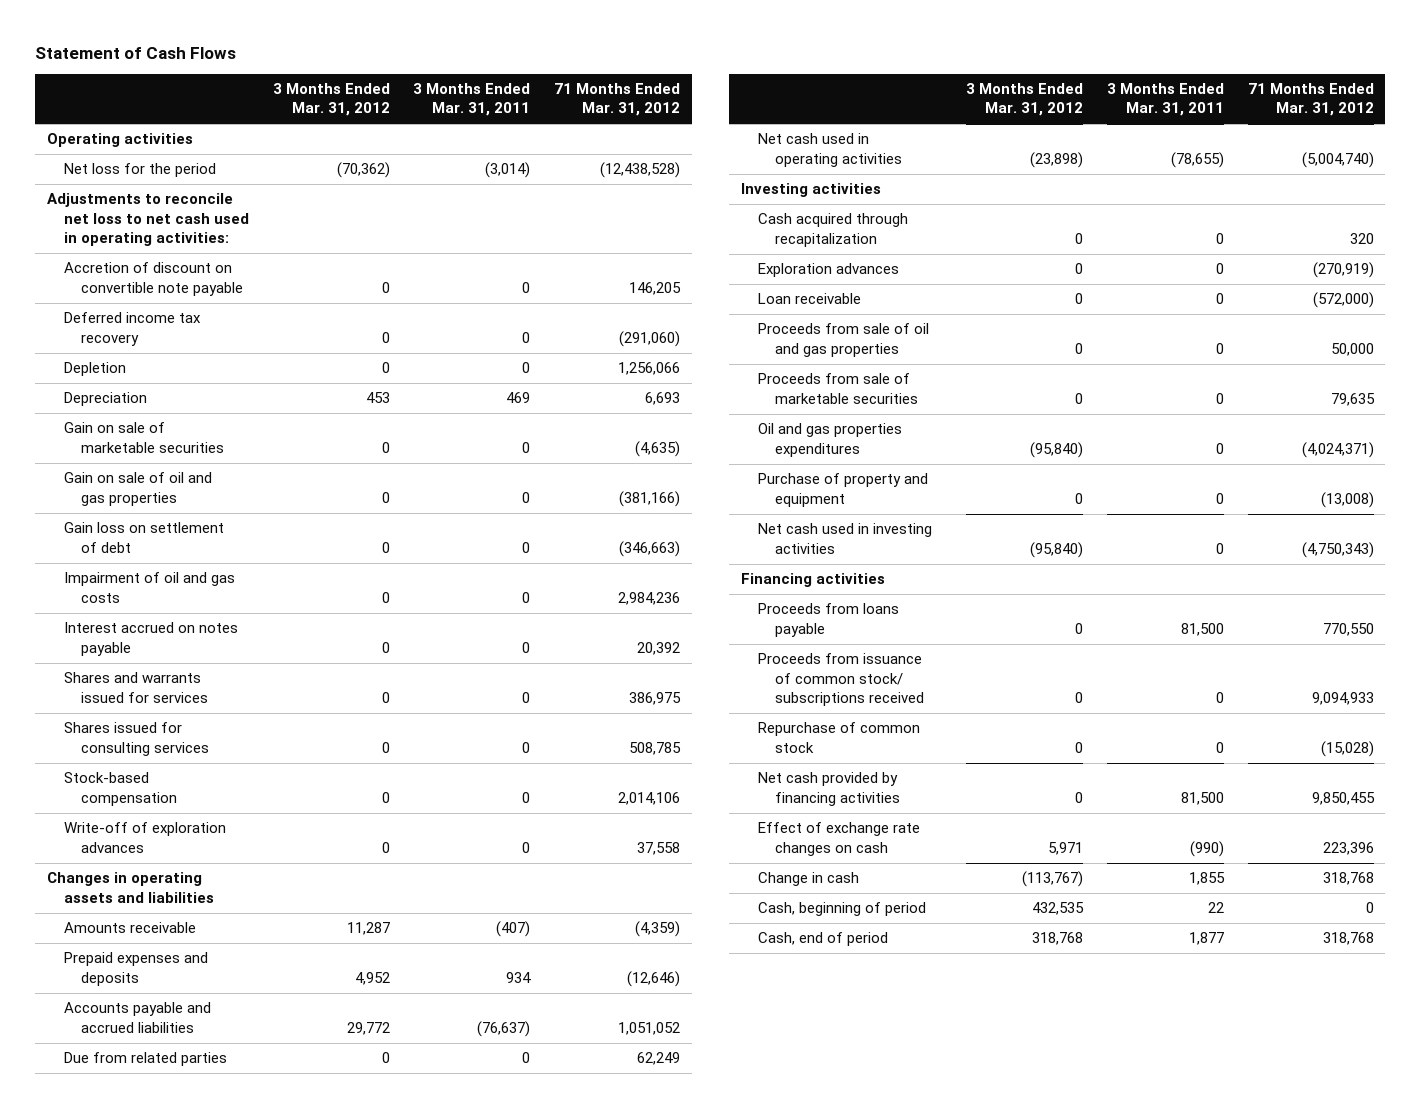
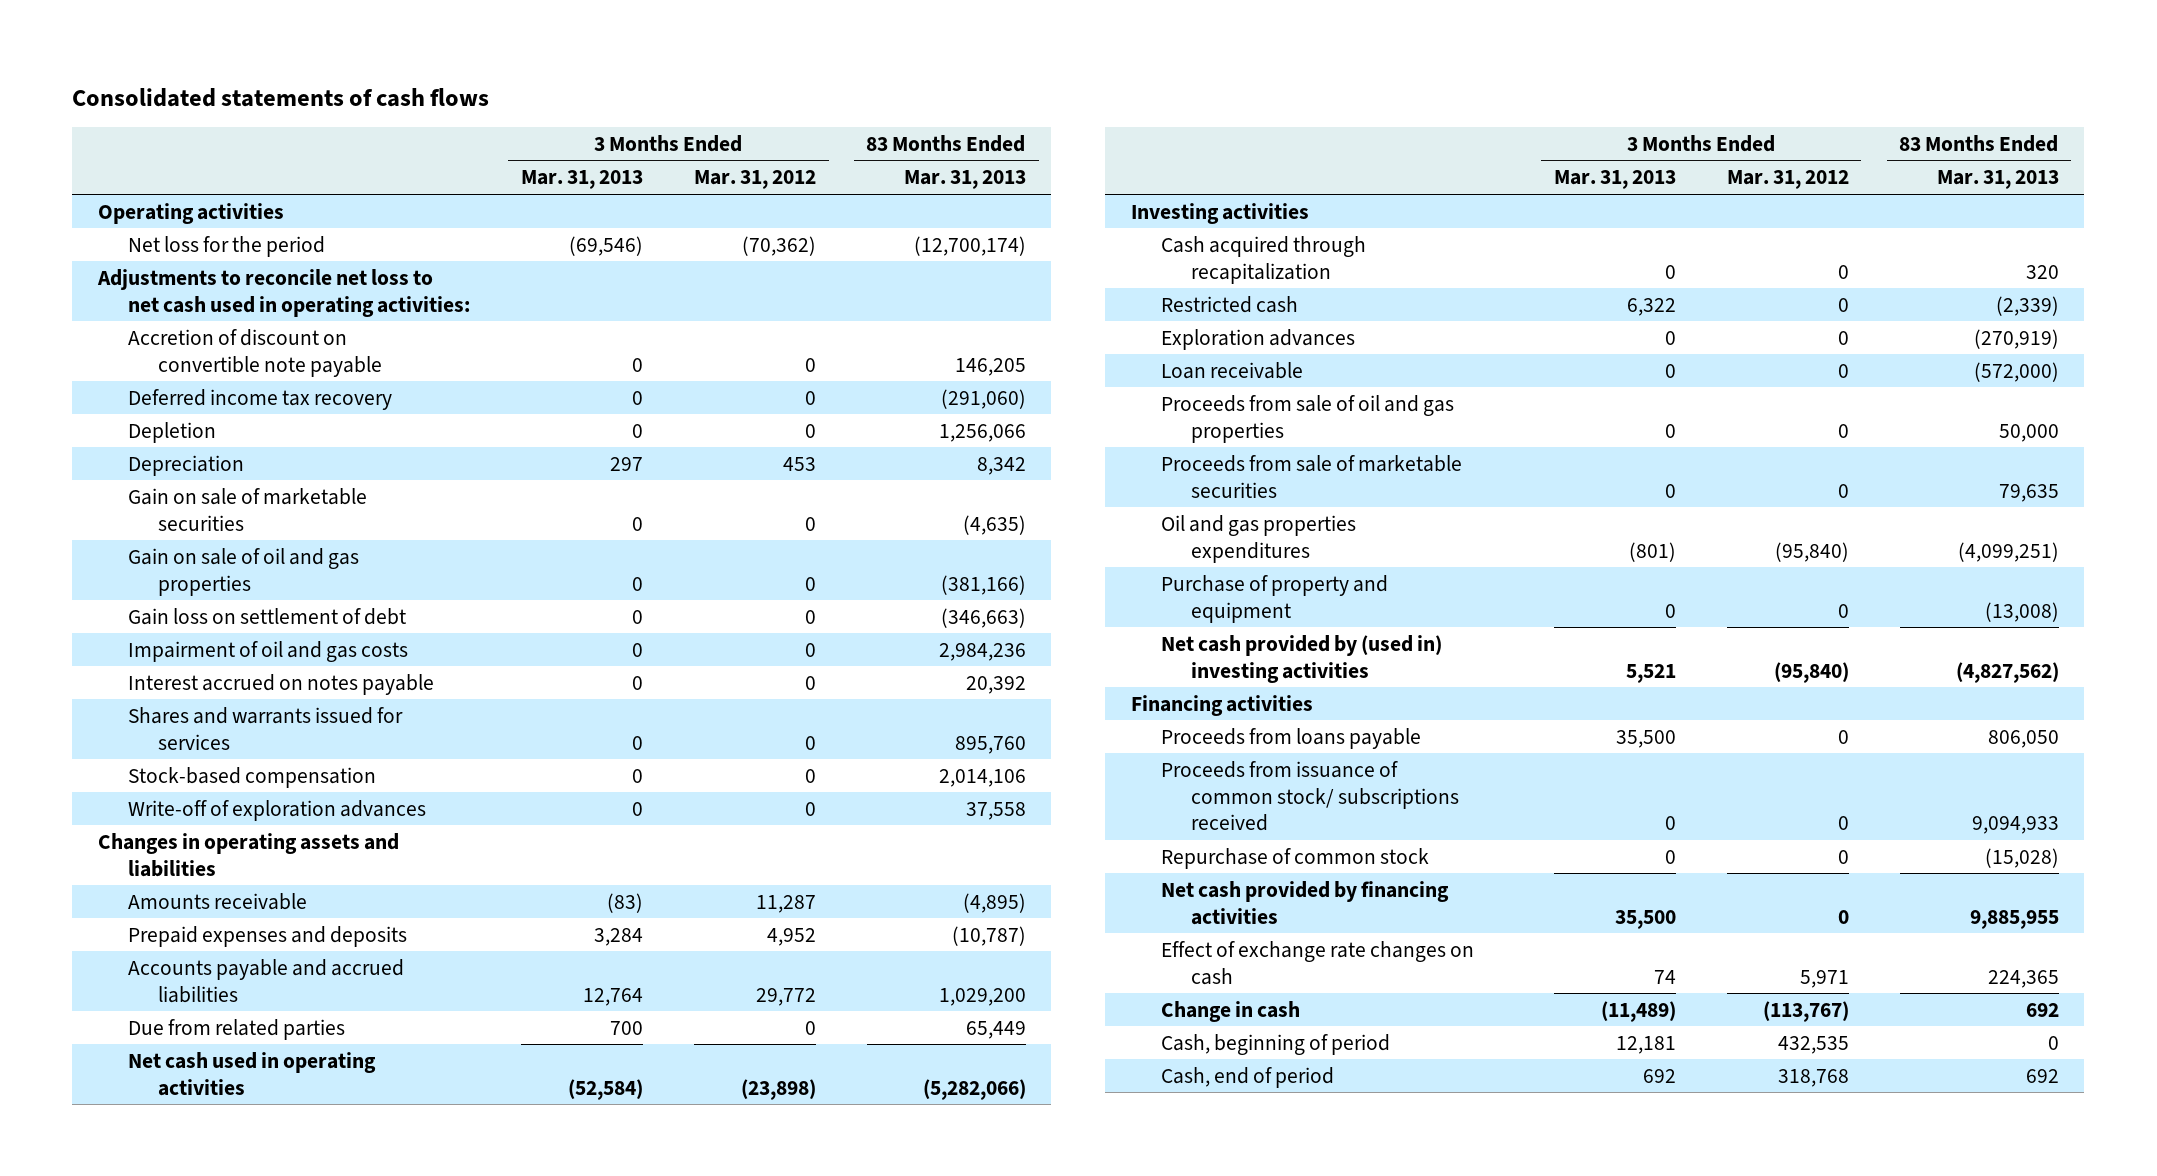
- Statement of Cash Flows
+ Consolidated statements of cash flows
- | 3 Months Ended Mar. 31, 2012 | 3 Months Ended Mar. 31, 2011 | 71 Months Ended Mar. 31, 2012
+ | 3 Months Ended Mar. 31, 2013 | 3 Months Ended Mar. 31, 2012 | 83 Months Ended Mar. 31, 2013
- Shares issued for consulting services | 0 | 0 | 508,785
+ Restricted cash | 6,322 | 0 | (2,339)
- Net cash used in investing activities | (95,840) | 0 | (4,750,343)
+ Net cash provided by (used in) investing activities | 5,521 | (95,840) | (4,827,562)

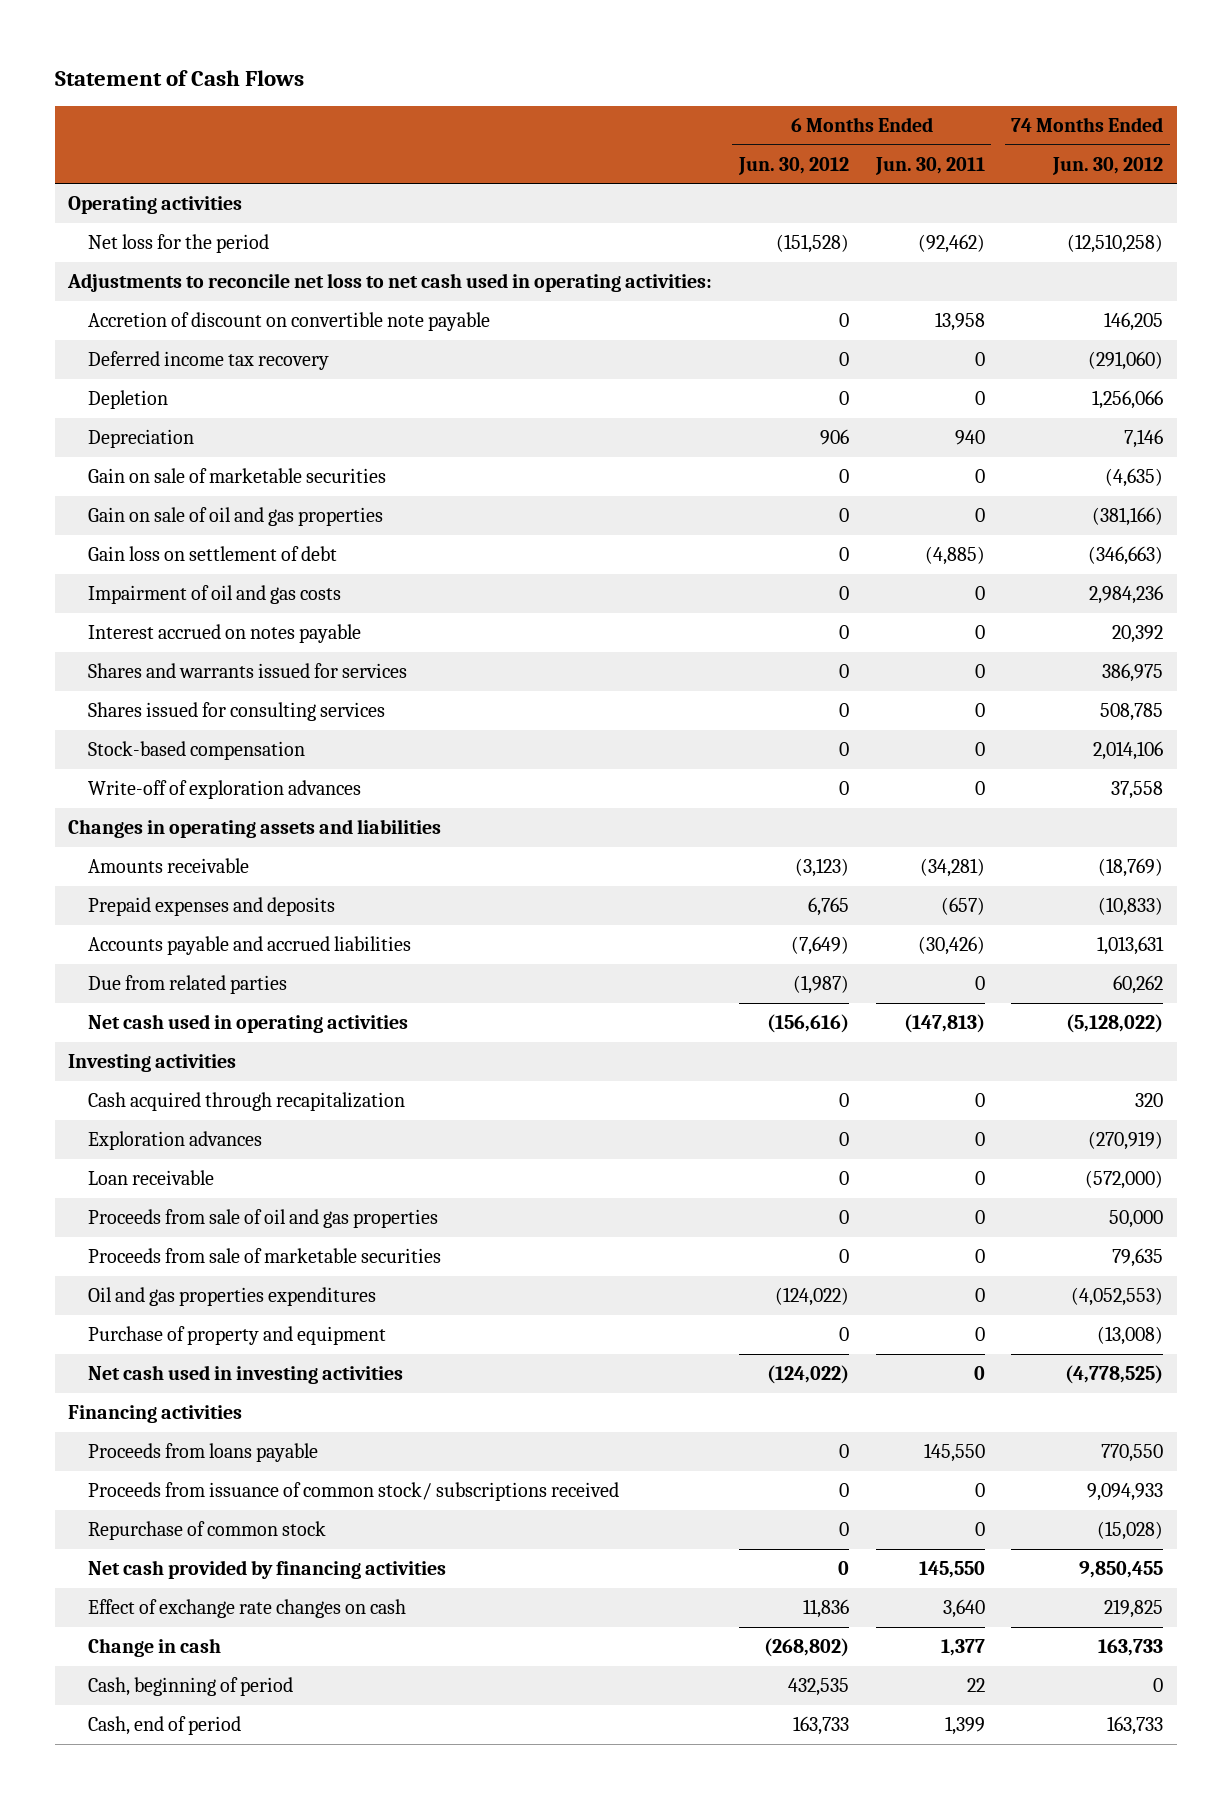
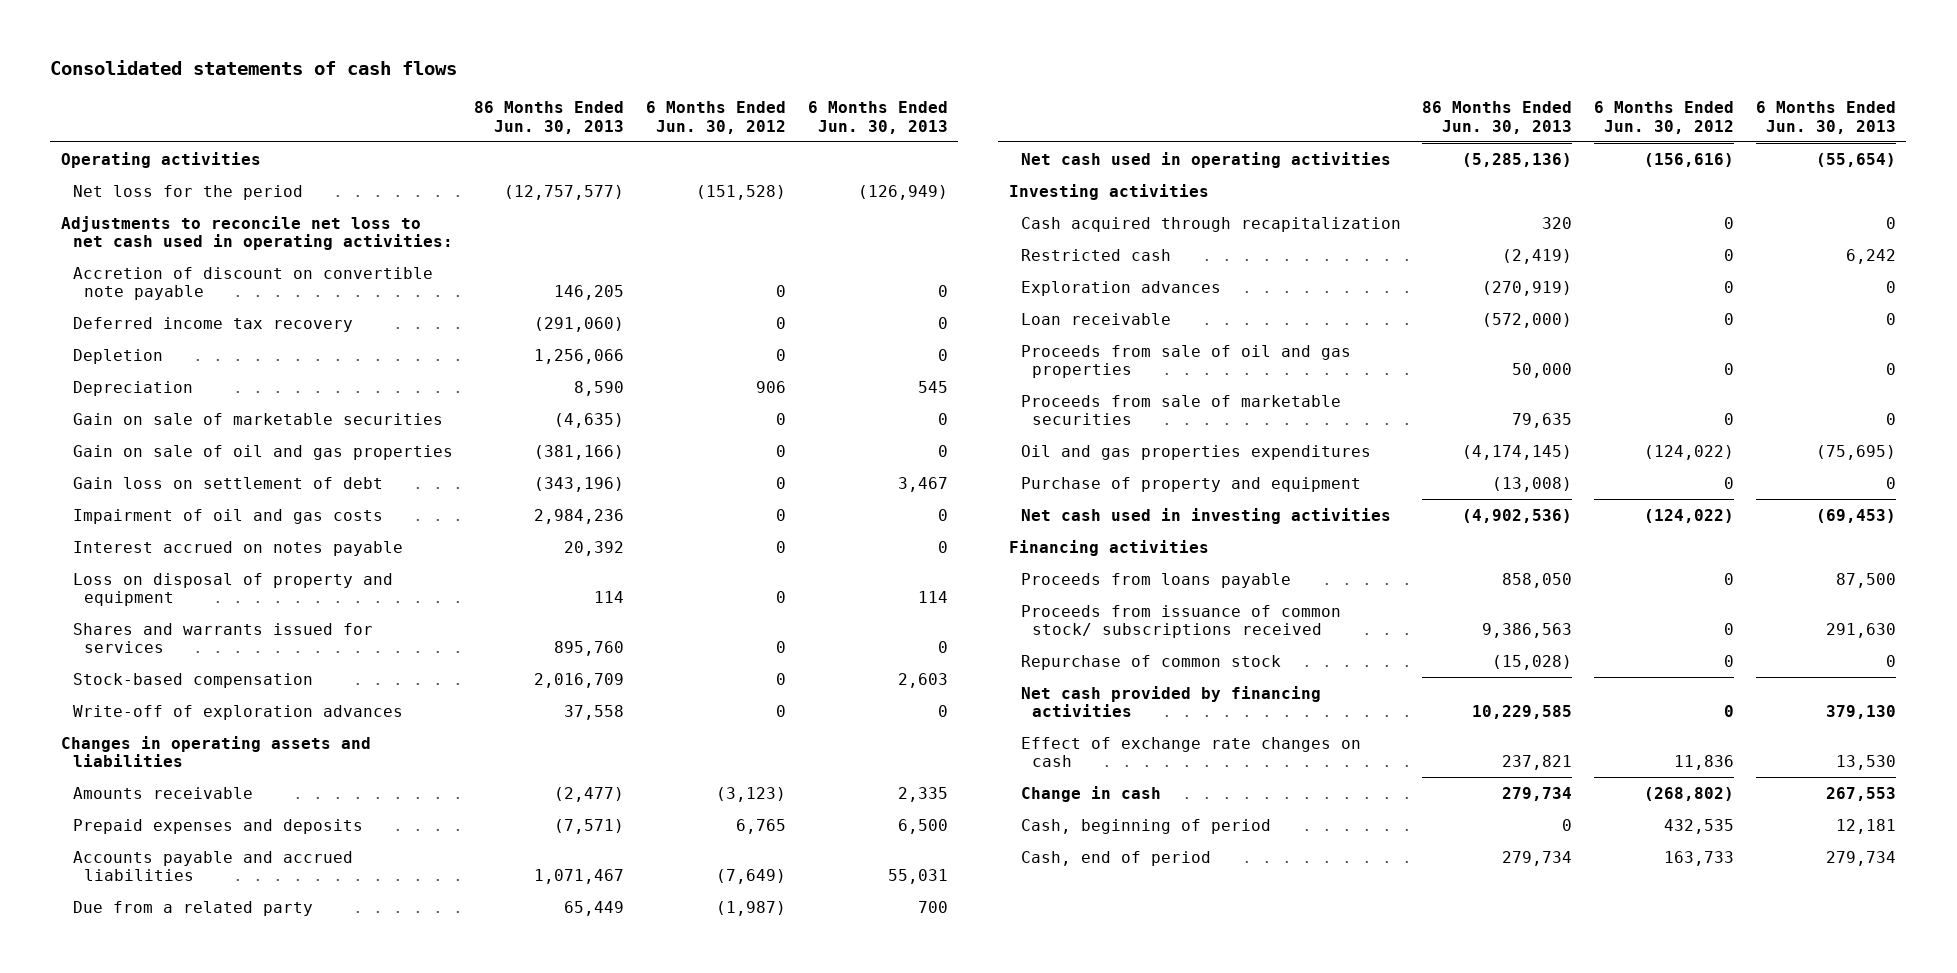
- Statement of Cash Flows
+ Consolidated statements of cash flows
- | 6 Months Ended Jun. 30, 2012 | 6 Months Ended Jun. 30, 2011 | 74 Months Ended Jun. 30, 2012
+ | 86 Months Ended Jun. 30, 2013 | 6 Months Ended Jun. 30, 2012 | 6 Months Ended Jun. 30, 2013
+ Loss on disposal of property and equipment | 114 | 0 | 114
- Shares issued for consulting services | 0 | 0 | 508,785
- Due from related parties | (1,987) | 0 | 60,262
+ Due from a related party | 65,449 | (1,987) | 700
+ Restricted cash | (2,419) | 0 | 6,242

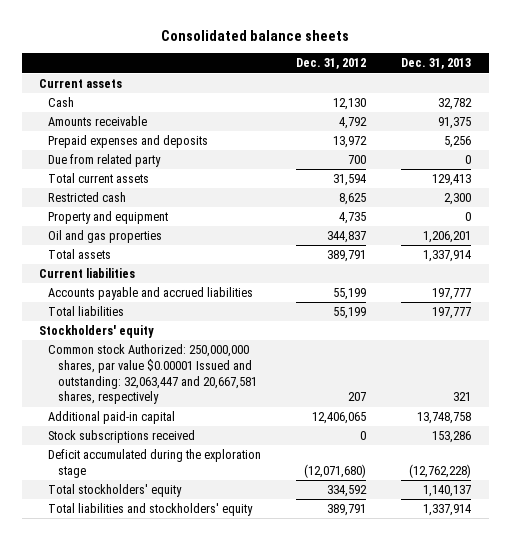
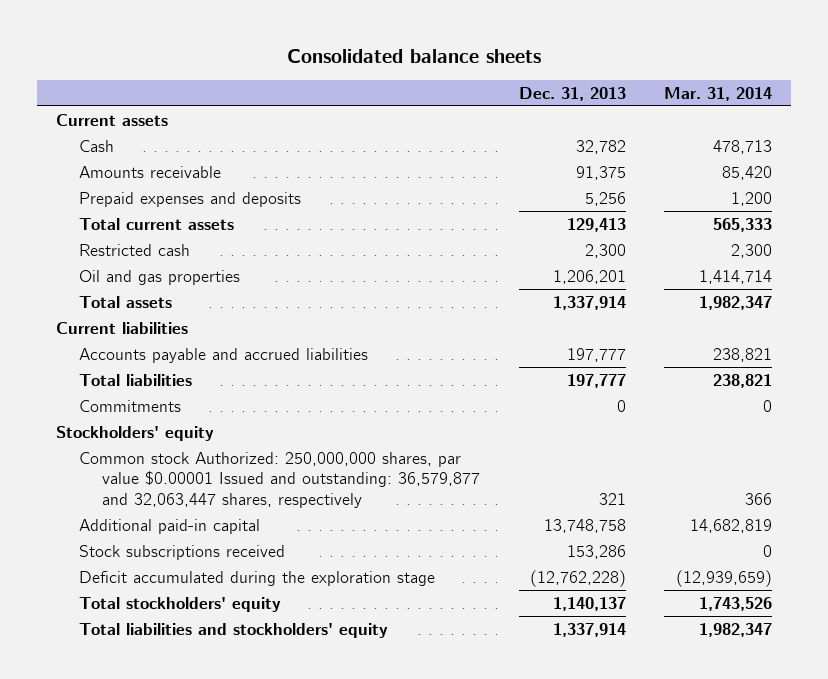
- | Dec. 31, 2012 | Dec. 31, 2013
+ | Dec. 31, 2013 | Mar. 31, 2014
- Due from related party | 700 | 0
- Property and equipment | 4,735 | 0
+ Commitments | 0 | 0
- Common stock Authorized: 250,000,000 shares, par value $0.00001 Issued and outstanding: 32,063,447 and 20,667,581 shares, respectively | 207 | 321
+ Common stock Authorized: 250,000,000 shares, par value $0.00001 Issued and outstanding: 36,579,877 and 32,063,447 shares, respectively | 321 | 366

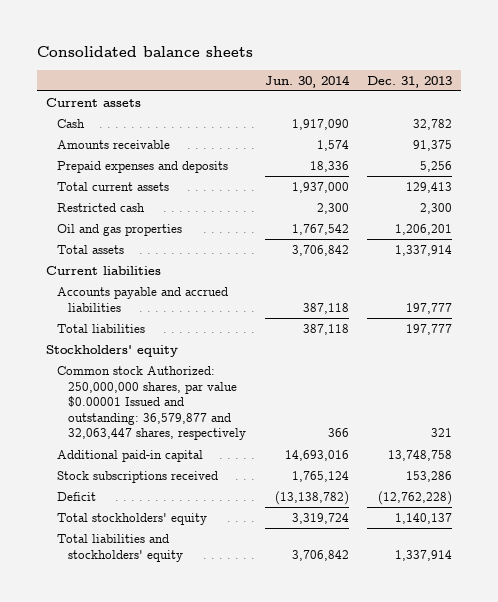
- | Dec. 31, 2013 | Mar. 31, 2014
+ | Jun. 30, 2014 | Dec. 31, 2013
- Commitments | 0 | 0
- Deficit accumulated during the exploration stage | (12,762,228) | (12,939,659)
+ Deficit | (13,138,782) | (12,762,228)

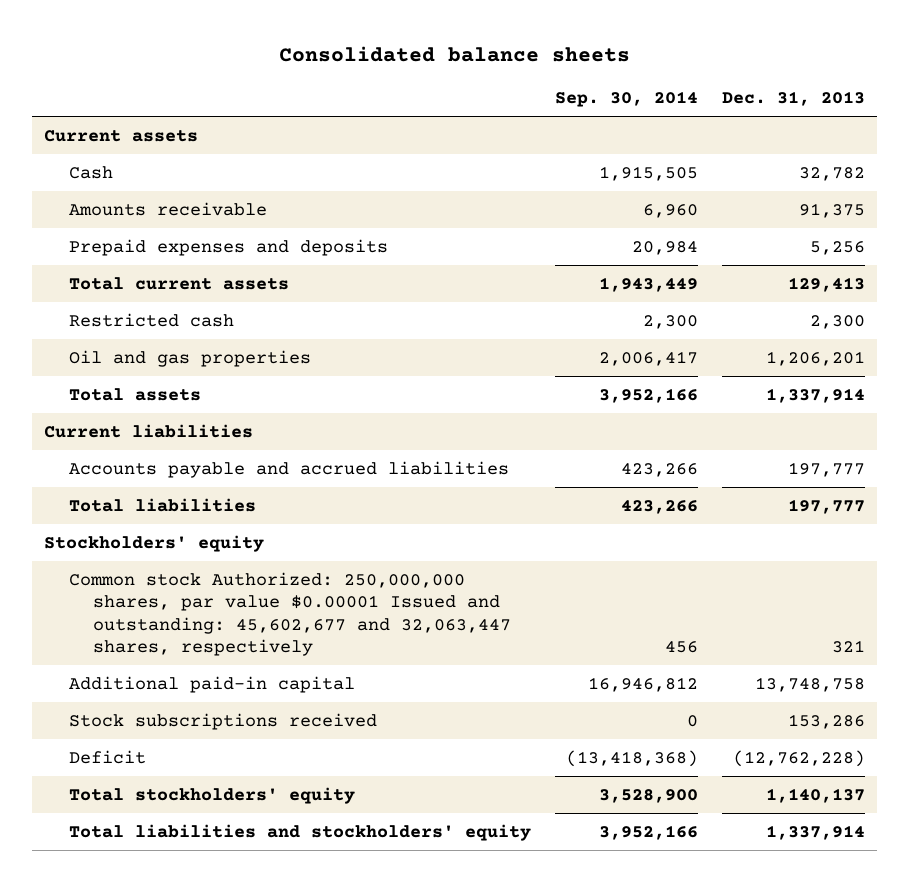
- | Jun. 30, 2014 | Dec. 31, 2013
+ | Sep. 30, 2014 | Dec. 31, 2013
- Common stock Authorized: 250,000,000 shares, par value $0.00001 Issued and outstanding: 36,579,877 and 32,063,447 shares, respectively | 366 | 321
+ Common stock Authorized: 250,000,000 shares, par value $0.00001 Issued and outstanding: 45,602,677 and 32,063,447 shares, respectively | 456 | 321

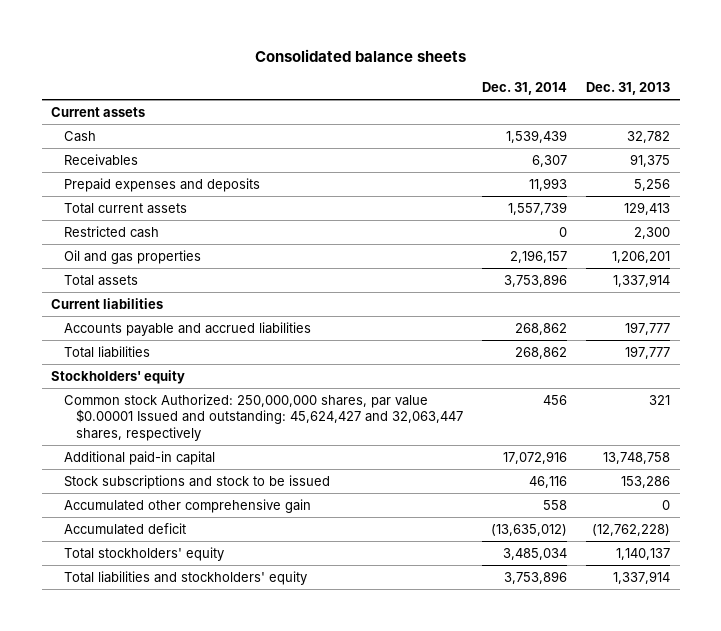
- | Sep. 30, 2014 | Dec. 31, 2013
+ | Dec. 31, 2014 | Dec. 31, 2013
- Amounts receivable | 6,960 | 91,375
+ Receivables | 6,307 | 91,375
- Common stock Authorized: 250,000,000 shares, par value $0.00001 Issued and outstanding: 45,602,677 and 32,063,447 shares, respectively | 456 | 321
+ Common stock Authorized: 250,000,000 shares, par value $0.00001 Issued and outstanding: 45,624,427 and 32,063,447 shares, respectively | 456 | 321
- Stock subscriptions received | 0 | 153,286
- Deficit | (13,418,368) | (12,762,228)
+ Stock subscriptions and stock to be issued | 46,116 | 153,286
+ Accumulated other comprehensive gain | 558 | 0
+ Accumulated deficit | (13,635,012) | (12,762,228)

